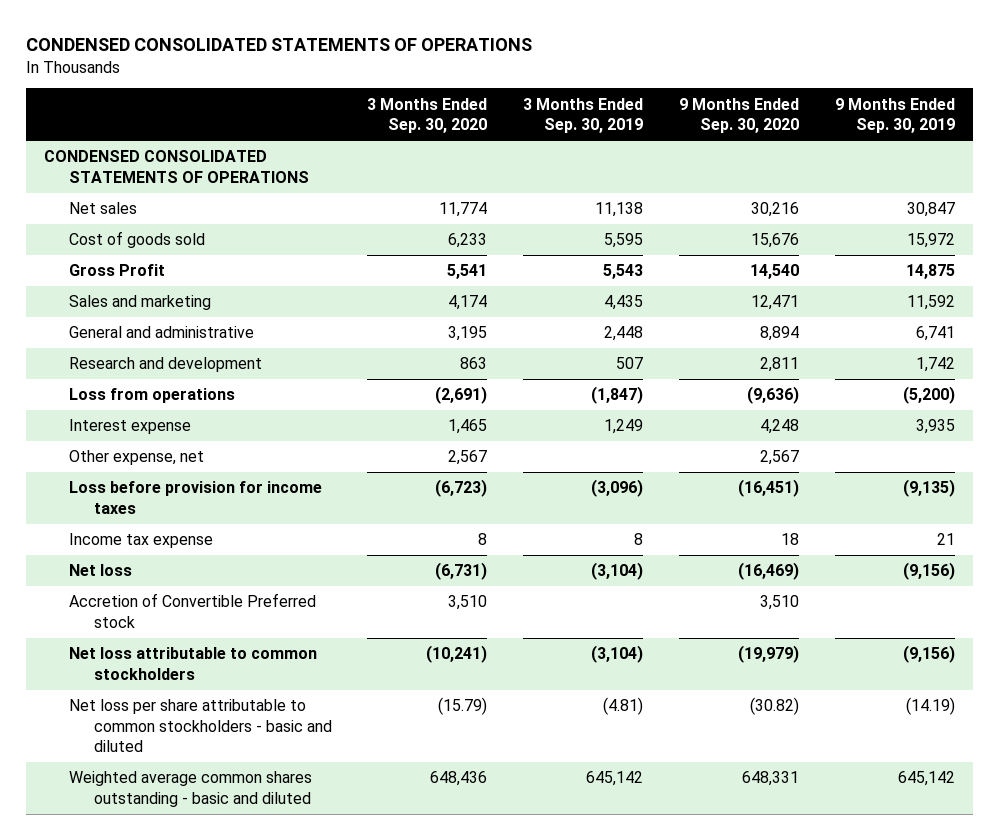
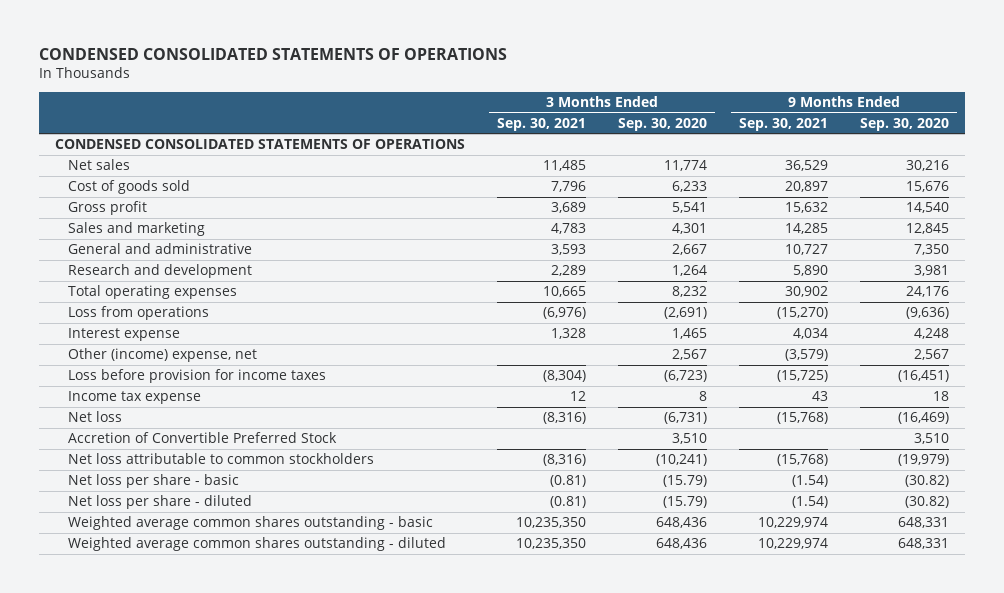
- | 3 Months Ended Sep. 30, 2020 | 3 Months Ended Sep. 30, 2019 | 9 Months Ended Sep. 30, 2020 | 9 Months Ended Sep. 30, 2019
+ | 3 Months Ended Sep. 30, 2021 | 3 Months Ended Sep. 30, 2020 | 9 Months Ended Sep. 30, 2021 | 9 Months Ended Sep. 30, 2020
- Gross Profit | 5,541 | 5,543 | 14,540 | 14,875
- Sales and marketing | 4,174 | 4,435 | 12,471 | 11,592
- General and administrative | 3,195 | 2,448 | 8,894 | 6,741
- Research and development | 863 | 507 | 2,811 | 1,742
+ Gross profit | 3,689 | 5,541 | 15,632 | 14,540
+ Sales and marketing | 4,783 | 4,301 | 14,285 | 12,845
+ General and administrative | 3,593 | 2,667 | 10,727 | 7,350
+ Research and development | 2,289 | 1,264 | 5,890 | 3,981
+ Total operating expenses | 10,665 | 8,232 | 30,902 | 24,176
- Other expense, net | 2,567 | | 2,567 |
+ Other (income) expense, net | | 2,567 | (3,579) | 2,567
- Accretion of Convertible Preferred stock | 3,510 | | 3,510 |
+ Accretion of Convertible Preferred Stock | | 3,510 | | 3,510
- Net loss per share attributable to common stockholders - basic and diluted | (15.79) | (4.81) | (30.82) | (14.19)
- Weighted average common shares outstanding - basic and diluted | 648,436 | 645,142 | 648,331 | 645,142
+ Net loss per share - basic | (0.81) | (15.79) | (1.54) | (30.82)
+ Net loss per share - diluted | (0.81) | (15.79) | (1.54) | (30.82)
+ Weighted average common shares outstanding - basic | 10,235,350 | 648,436 | 10,229,974 | 648,331
+ Weighted average common shares outstanding - diluted | 10,235,350 | 648,436 | 10,229,974 | 648,331

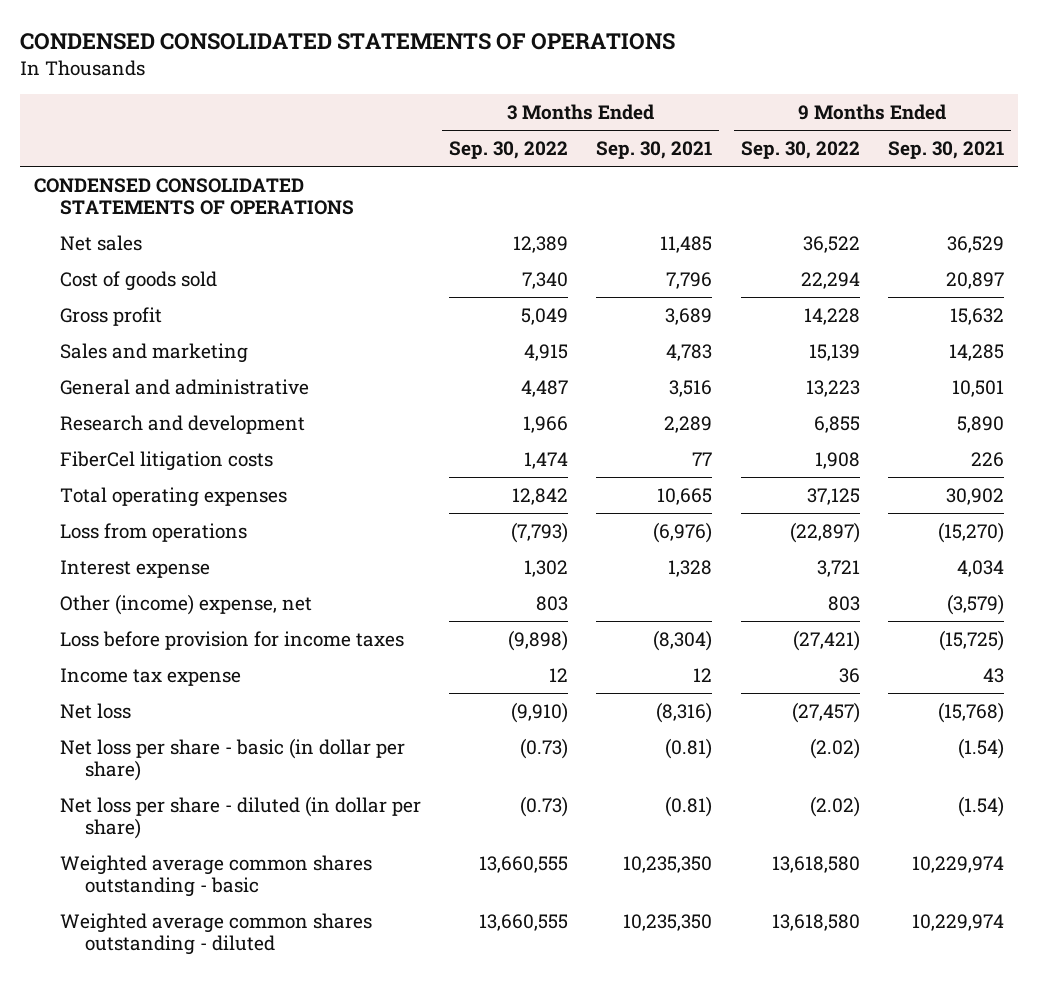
- | 3 Months Ended Sep. 30, 2021 | 3 Months Ended Sep. 30, 2020 | 9 Months Ended Sep. 30, 2021 | 9 Months Ended Sep. 30, 2020
+ | 3 Months Ended Sep. 30, 2022 | 3 Months Ended Sep. 30, 2021 | 9 Months Ended Sep. 30, 2022 | 9 Months Ended Sep. 30, 2021
- General and administrative | 3,593 | 2,667 | 10,727 | 7,350
+ General and administrative | 4,487 | 3,516 | 13,223 | 10,501
+ FiberCel litigation costs | 1,474 | 77 | 1,908 | 226
- Accretion of Convertible Preferred Stock | | 3,510 | | 3,510
- Net loss attributable to common stockholders | (8,316) | (10,241) | (15,768) | (19,979)
- Net loss per share - basic | (0.81) | (15.79) | (1.54) | (30.82)
- Net loss per share - diluted | (0.81) | (15.79) | (1.54) | (30.82)
+ Net loss per share - basic (in dollar per share) | (0.73) | (0.81) | (2.02) | (1.54)
+ Net loss per share - diluted (in dollar per share) | (0.73) | (0.81) | (2.02) | (1.54)

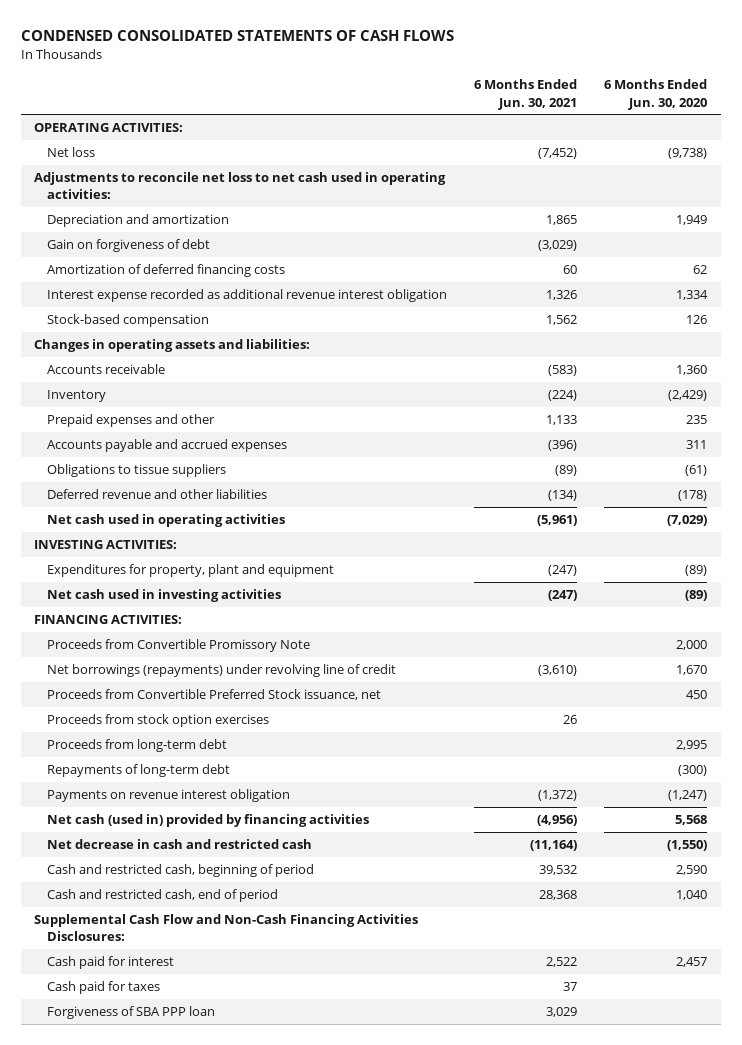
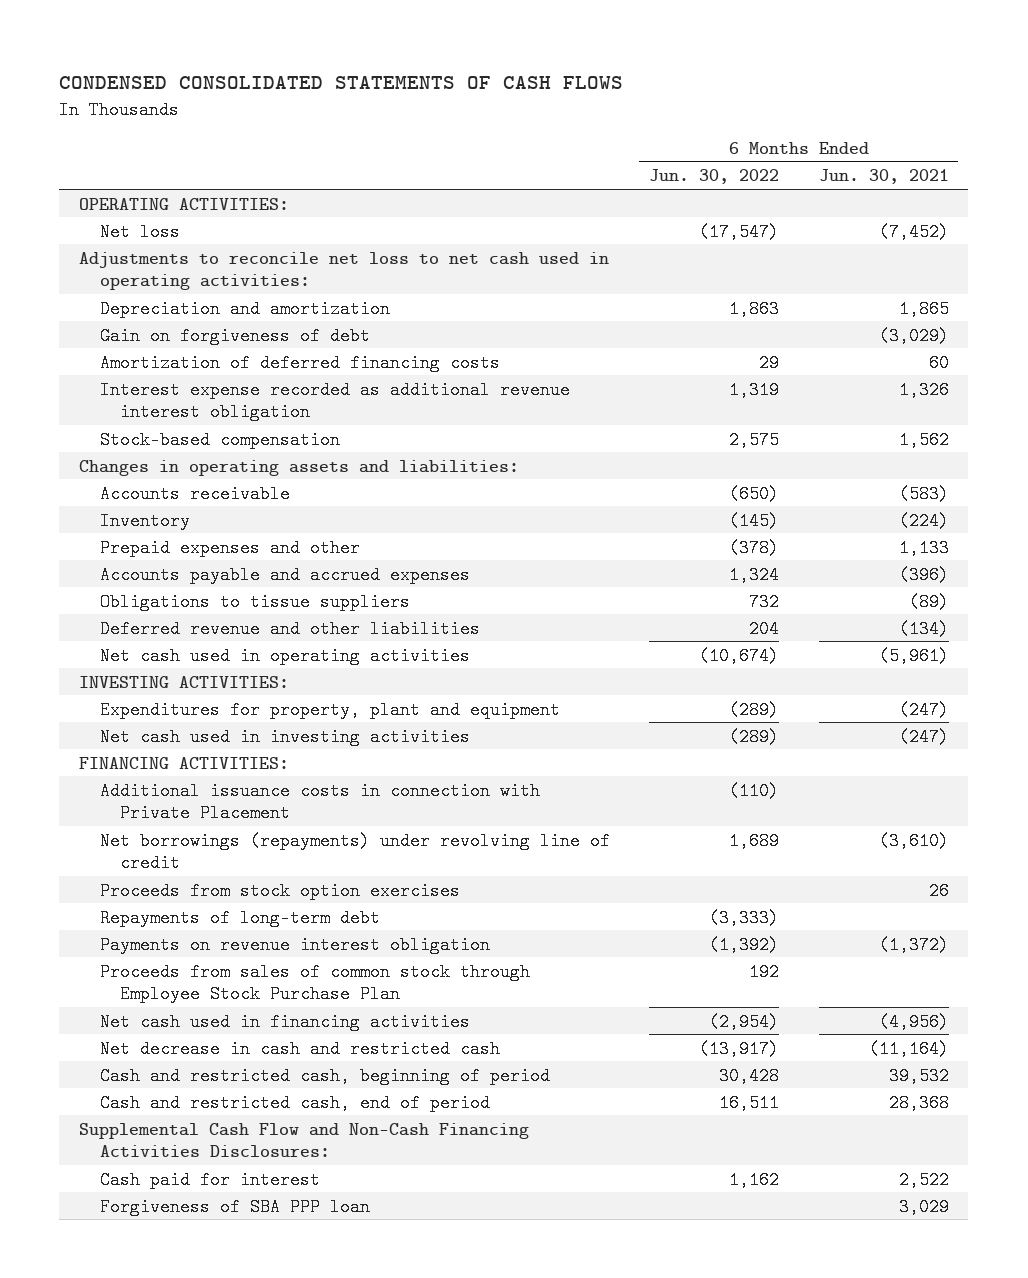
- | 6 Months Ended Jun. 30, 2021 | 6 Months Ended Jun. 30, 2020
+ | 6 Months Ended Jun. 30, 2022 | 6 Months Ended Jun. 30, 2021
- Proceeds from Convertible Promissory Note | | 2,000
+ Additional issuance costs in connection with Private Placement | (110) |
- Proceeds from Convertible Preferred Stock issuance, net | | 450
- Proceeds from long-term debt | | 2,995
- Net cash (used in) provided by financing activities | (4,956) | 5,568
+ Proceeds from sales of common stock through Employee Stock Purchase Plan | 192 |
+ Net cash used in financing activities | (2,954) | (4,956)
- Cash paid for taxes | 37 |

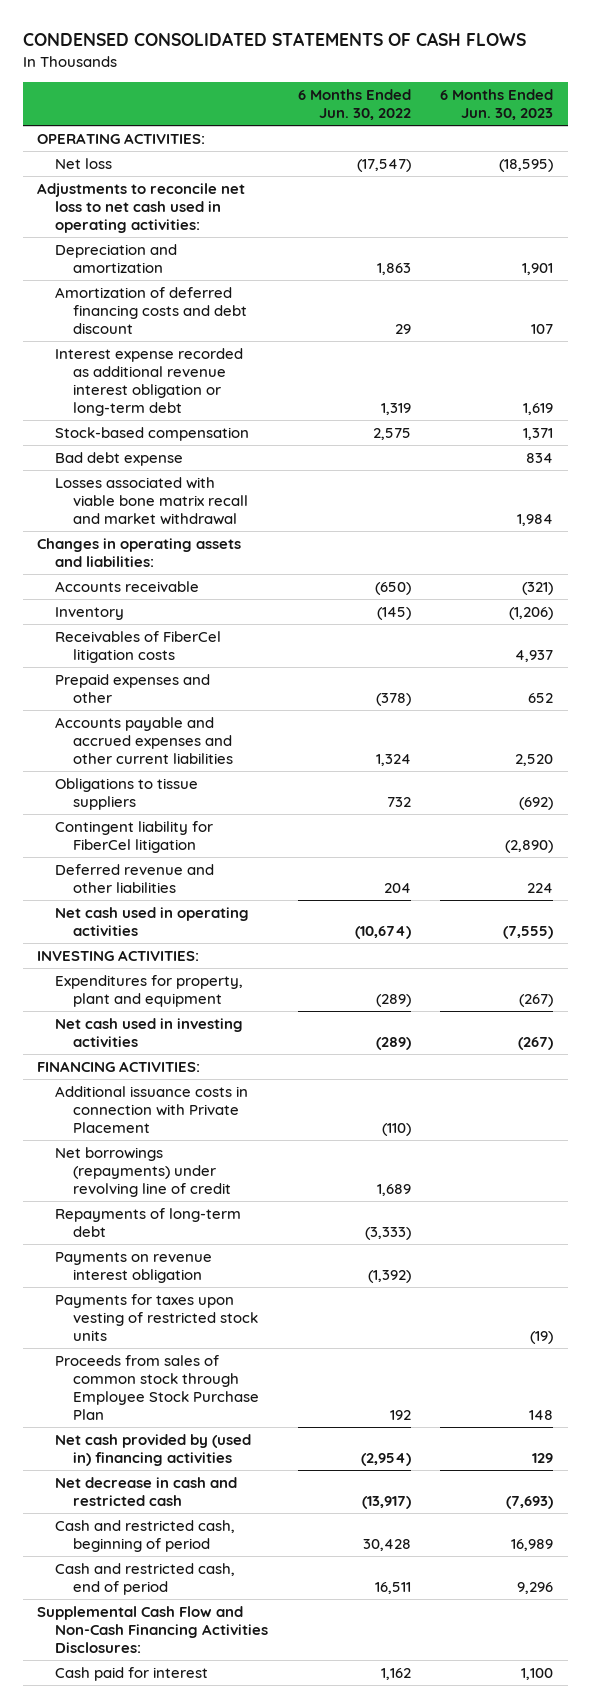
- | 6 Months Ended Jun. 30, 2022 | 6 Months Ended Jun. 30, 2021
+ | 6 Months Ended Jun. 30, 2022 | 6 Months Ended Jun. 30, 2023
- Gain on forgiveness of debt | | (3,029)
- Amortization of deferred financing costs | 29 | 60
- Interest expense recorded as additional revenue interest obligation | 1,319 | 1,326
+ Amortization of deferred financing costs and debt discount | 29 | 107
+ Interest expense recorded as additional revenue interest obligation or long-term debt | 1,319 | 1,619
+ Bad debt expense | | 834
+ Losses associated with viable bone matrix recall and market withdrawal | | 1,984
+ Receivables of FiberCel litigation costs | | 4,937
- Accounts payable and accrued expenses | 1,324 | (396)
+ Accounts payable and accrued expenses and other current liabilities | 1,324 | 2,520
+ Contingent liability for FiberCel litigation | | (2,890)
- Proceeds from stock option exercises | | 26
+ Payments for taxes upon vesting of restricted stock units | | (19)
- Net cash used in financing activities | (2,954) | (4,956)
+ Net cash provided by (used in) financing activities | (2,954) | 129
- Forgiveness of SBA PPP loan | | 3,029

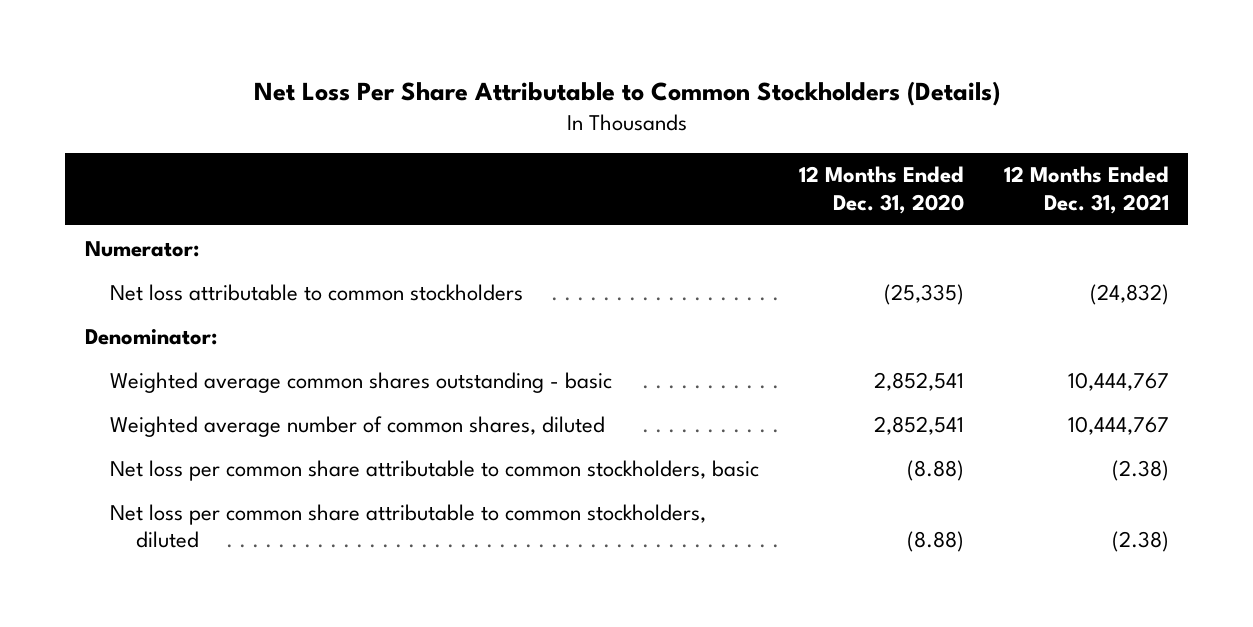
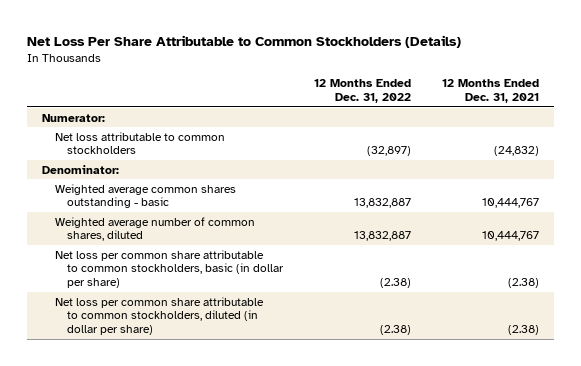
- | 12 Months Ended Dec. 31, 2020 | 12 Months Ended Dec. 31, 2021
+ | 12 Months Ended Dec. 31, 2022 | 12 Months Ended Dec. 31, 2021
- Net loss per common share attributable to common stockholders, basic | (8.88) | (2.38)
- Net loss per common share attributable to common stockholders, diluted | (8.88) | (2.38)
+ Net loss per common share attributable to common stockholders, basic (in dollar per share) | (2.38) | (2.38)
+ Net loss per common share attributable to common stockholders, diluted (in dollar per share) | (2.38) | (2.38)

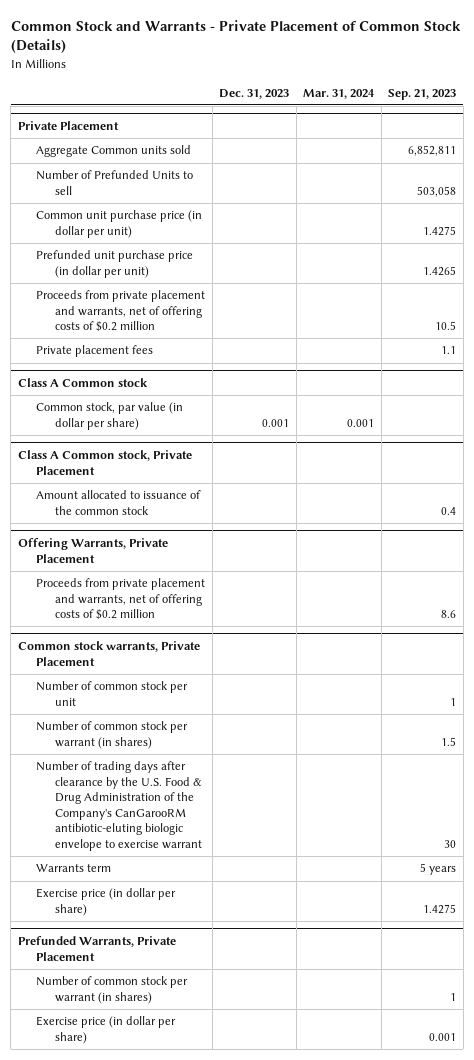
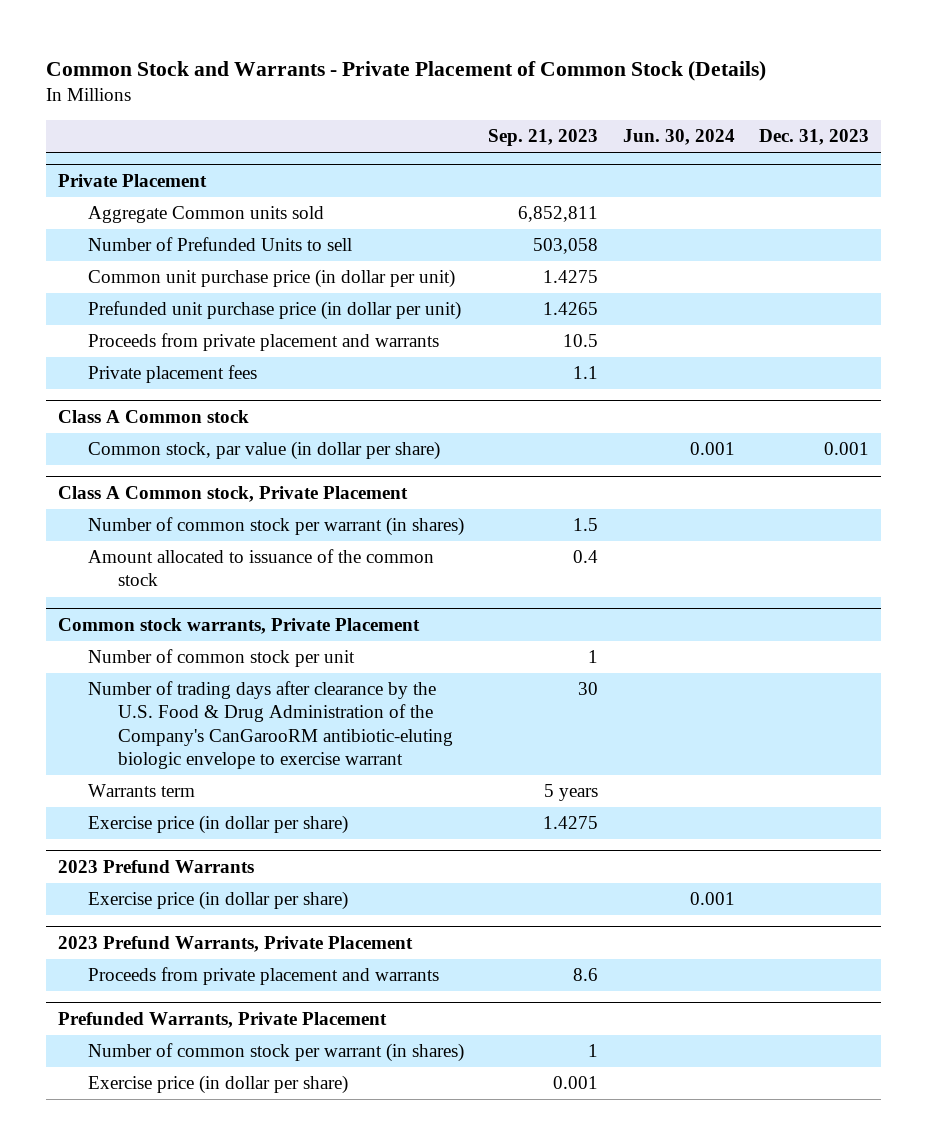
- | Dec. 31, 2023 | Mar. 31, 2024 | Sep. 21, 2023
+ | Sep. 21, 2023 | Jun. 30, 2024 | Dec. 31, 2023
@ Private Placement
- Proceeds from private placement and warrants, net of offering costs of $0.2 million | | | 10.5
+ Proceeds from private placement and warrants | 10.5 | |
@ Class A Common stock, Private Placement
+ Number of common stock per warrant (in shares) | 1.5 | |
- Offering Warrants, Private Placement
- Proceeds from private placement and warrants, net of offering costs of $0.2 million | | | 8.6
@ Common stock warrants, Private Placement
- Number of common stock per warrant (in shares) | | | 1.5
+ 2023 Prefund Warrants
+ Exercise price (in dollar per share) | | 0.001 |
+ 2023 Prefund Warrants, Private Placement
+ Proceeds from private placement and warrants | 8.6 | |

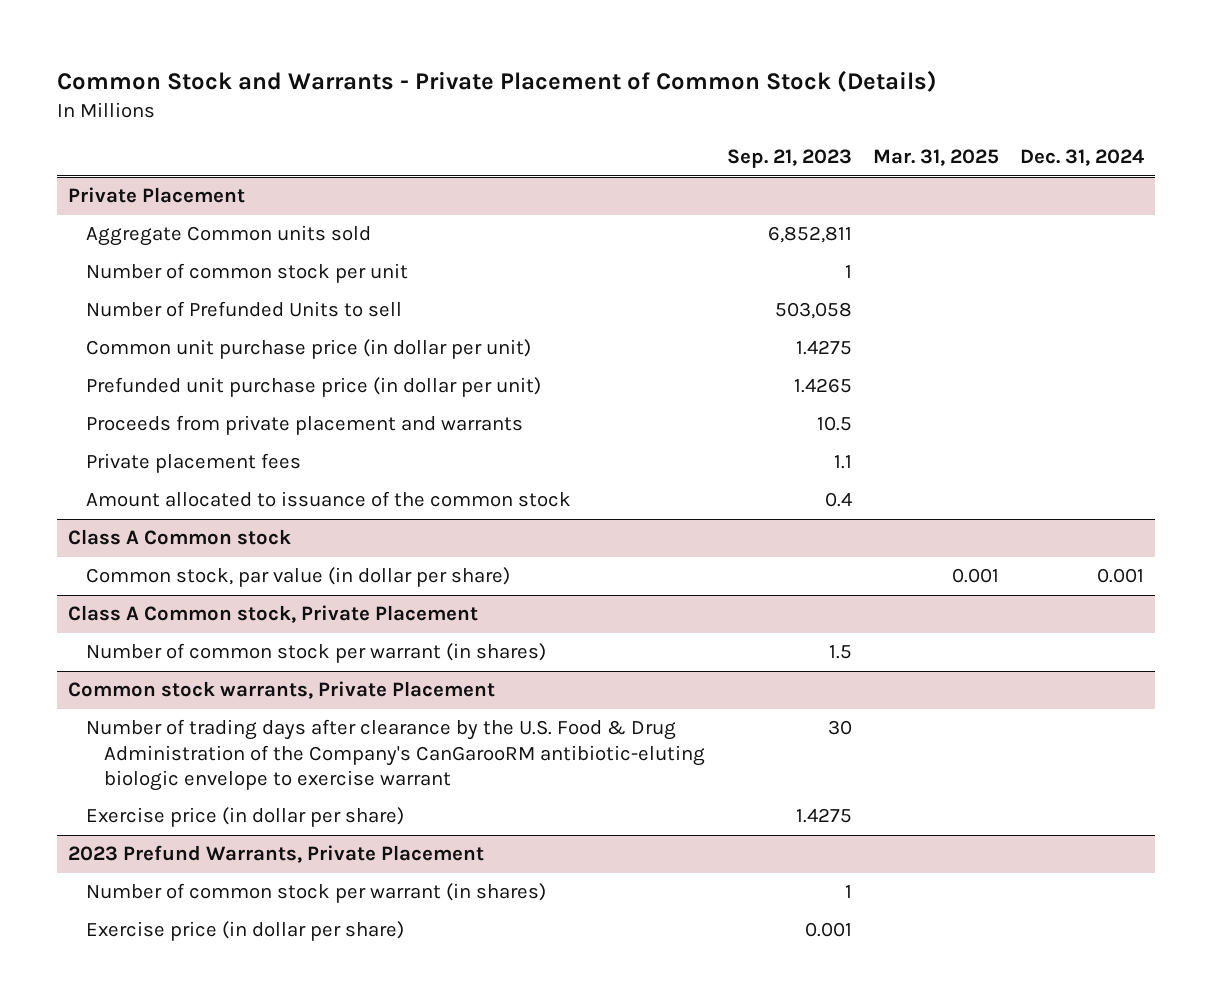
- | Sep. 21, 2023 | Jun. 30, 2024 | Dec. 31, 2023
+ | Sep. 21, 2023 | Mar. 31, 2025 | Dec. 31, 2024
@ Private Placement
+ Number of common stock per unit | 1 | |
+ Amount allocated to issuance of the common stock | 0.4 | |
@ Class A Common stock, Private Placement
- Amount allocated to issuance of the common stock | 0.4 | |
@ Common stock warrants, Private Placement
- Number of common stock per unit | 1 | |
- Warrants term | 5 years | |
- 2023 Prefund Warrants
- Exercise price (in dollar per share) | | 0.001 |
@ 2023 Prefund Warrants, Private Placement
- Proceeds from private placement and warrants | 8.6 | |
- Prefunded Warrants, Private Placement

